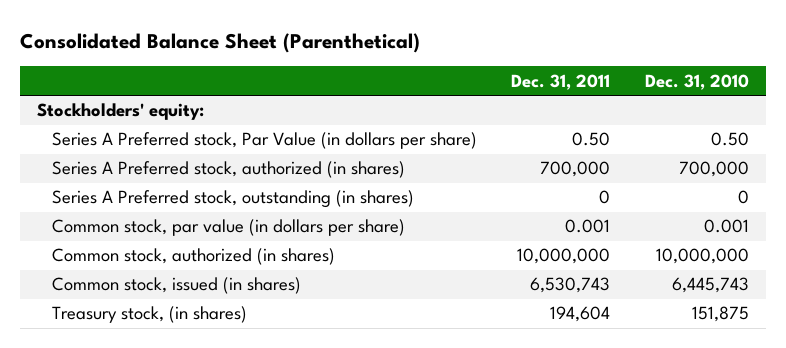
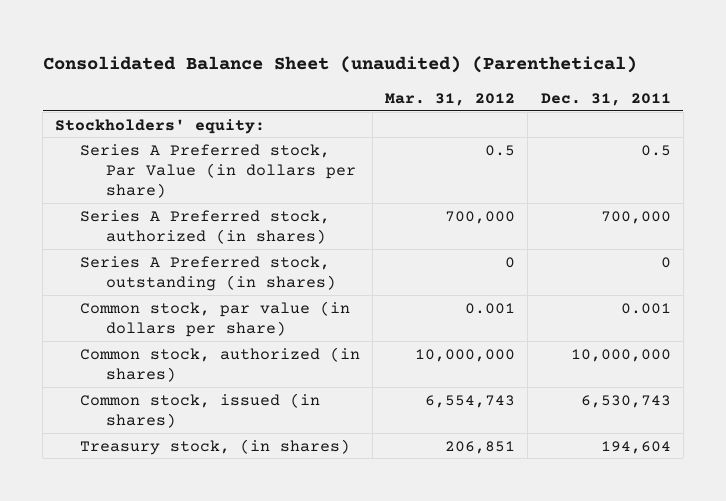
- Consolidated Balance Sheet (Parenthetical)
+ Consolidated Balance Sheet (unaudited) (Parenthetical)
- | Dec. 31, 2011 | Dec. 31, 2010
+ | Mar. 31, 2012 | Dec. 31, 2011
- Series A Preferred stock, Par Value (in dollars per share) | 0.50 | 0.50
+ Series A Preferred stock, Par Value (in dollars per share) | 0.5 | 0.5

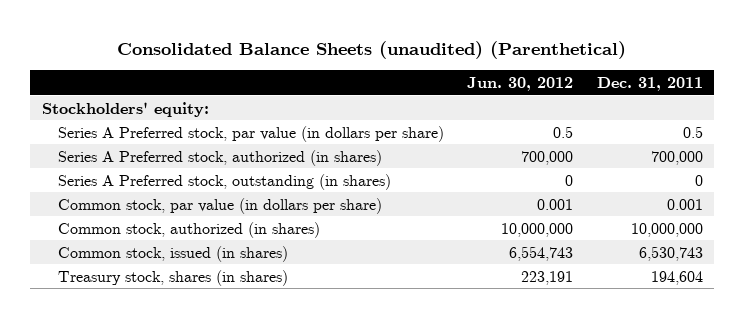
- Consolidated Balance Sheet (unaudited) (Parenthetical)
+ Consolidated Balance Sheets (unaudited) (Parenthetical)
- | Mar. 31, 2012 | Dec. 31, 2011
+ | Jun. 30, 2012 | Dec. 31, 2011
- Series A Preferred stock, Par Value (in dollars per share) | 0.5 | 0.5
+ Series A Preferred stock, par value (in dollars per share) | 0.5 | 0.5
- Treasury stock, (in shares) | 206,851 | 194,604
+ Treasury stock, shares (in shares) | 223,191 | 194,604

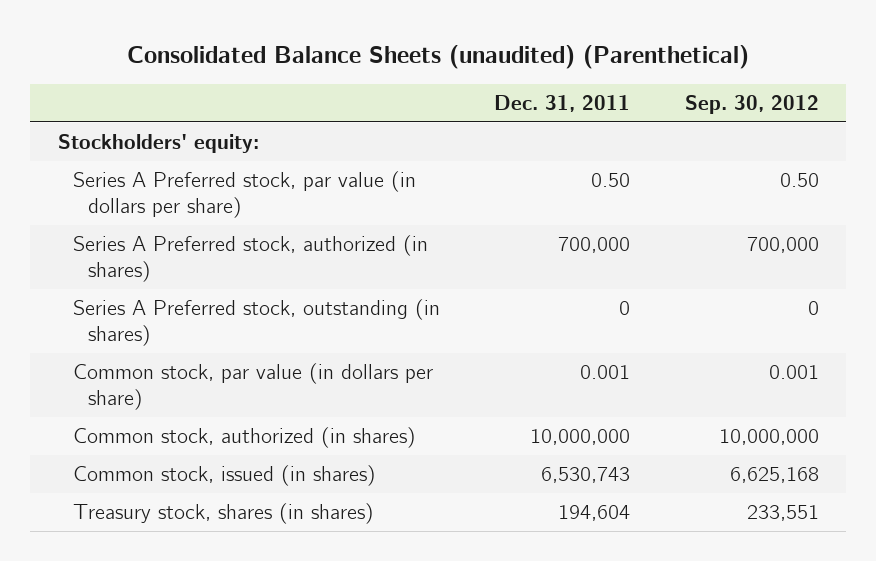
- | Jun. 30, 2012 | Dec. 31, 2011
+ | Dec. 31, 2011 | Sep. 30, 2012
- Series A Preferred stock, par value (in dollars per share) | 0.5 | 0.5
+ Series A Preferred stock, par value (in dollars per share) | 0.50 | 0.50

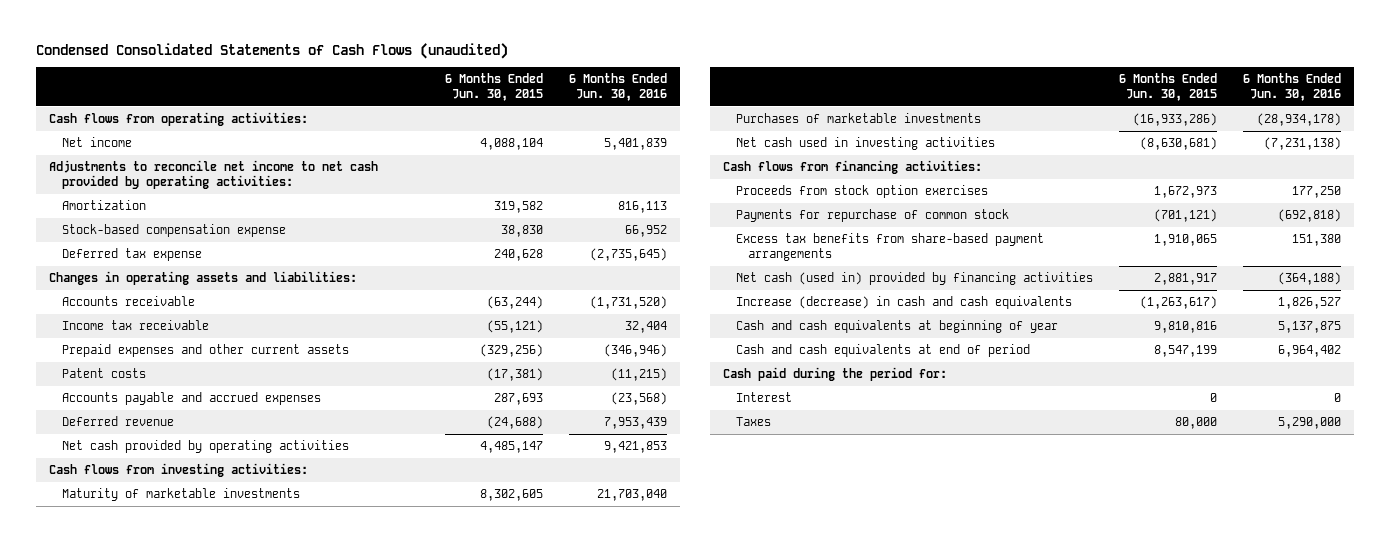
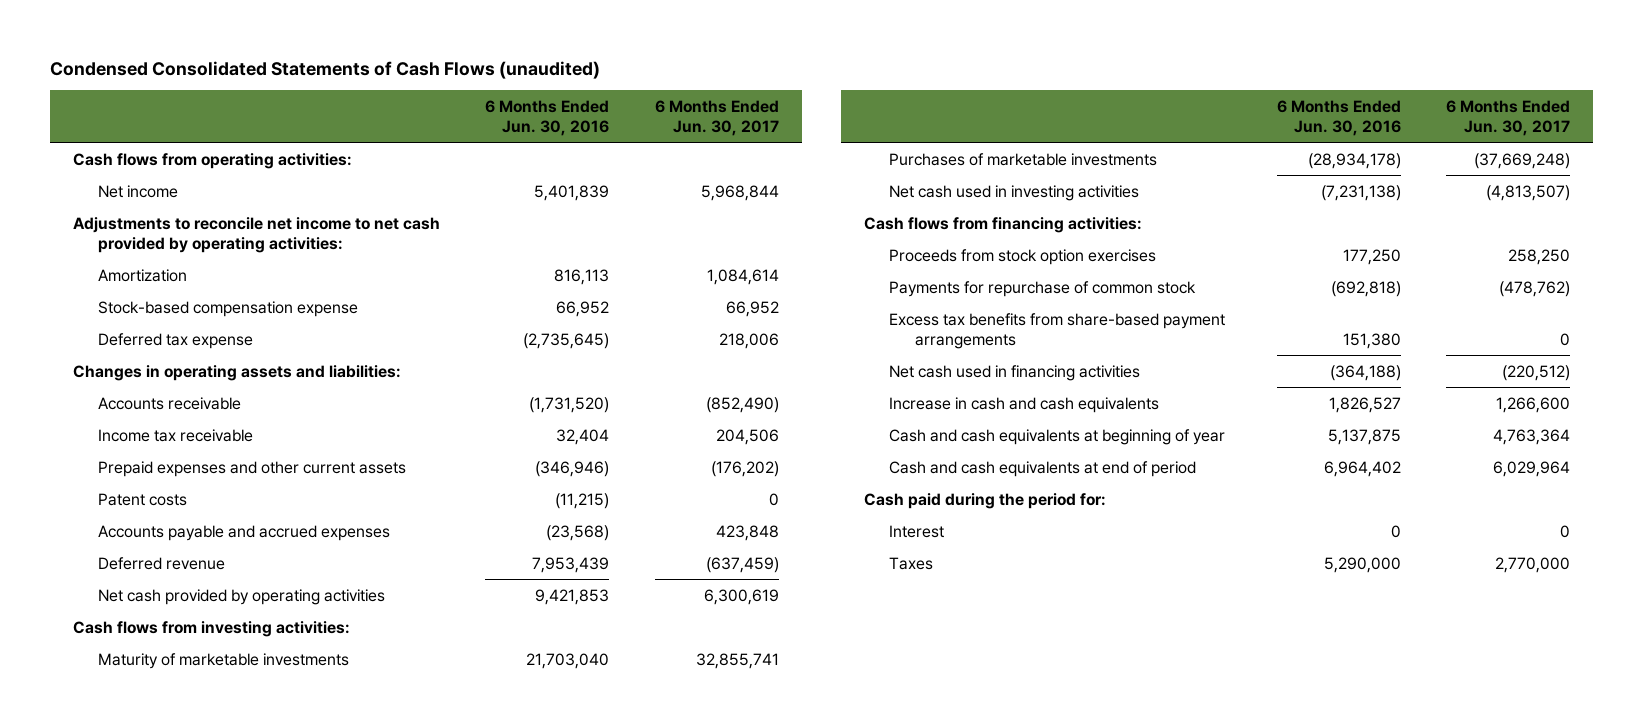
- | 6 Months Ended Jun. 30, 2015 | 6 Months Ended Jun. 30, 2016
+ | 6 Months Ended Jun. 30, 2016 | 6 Months Ended Jun. 30, 2017
- Net cash (used in) provided by financing activities | 2,881,917 | (364,188)
- Increase (decrease) in cash and cash equivalents | (1,263,617) | 1,826,527
+ Net cash used in financing activities | (364,188) | (220,512)
+ Increase in cash and cash equivalents | 1,826,527 | 1,266,600

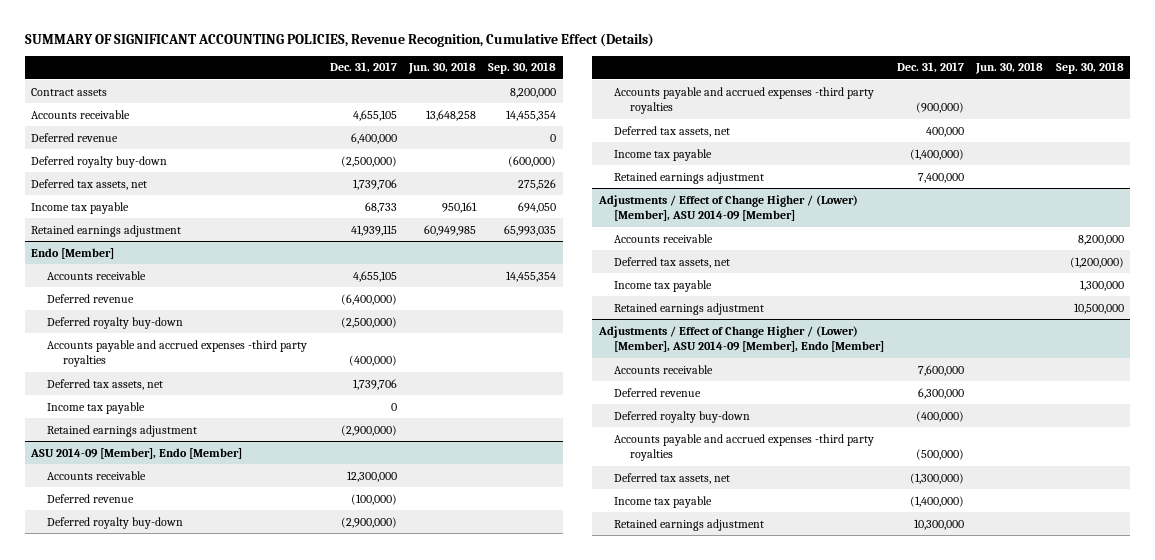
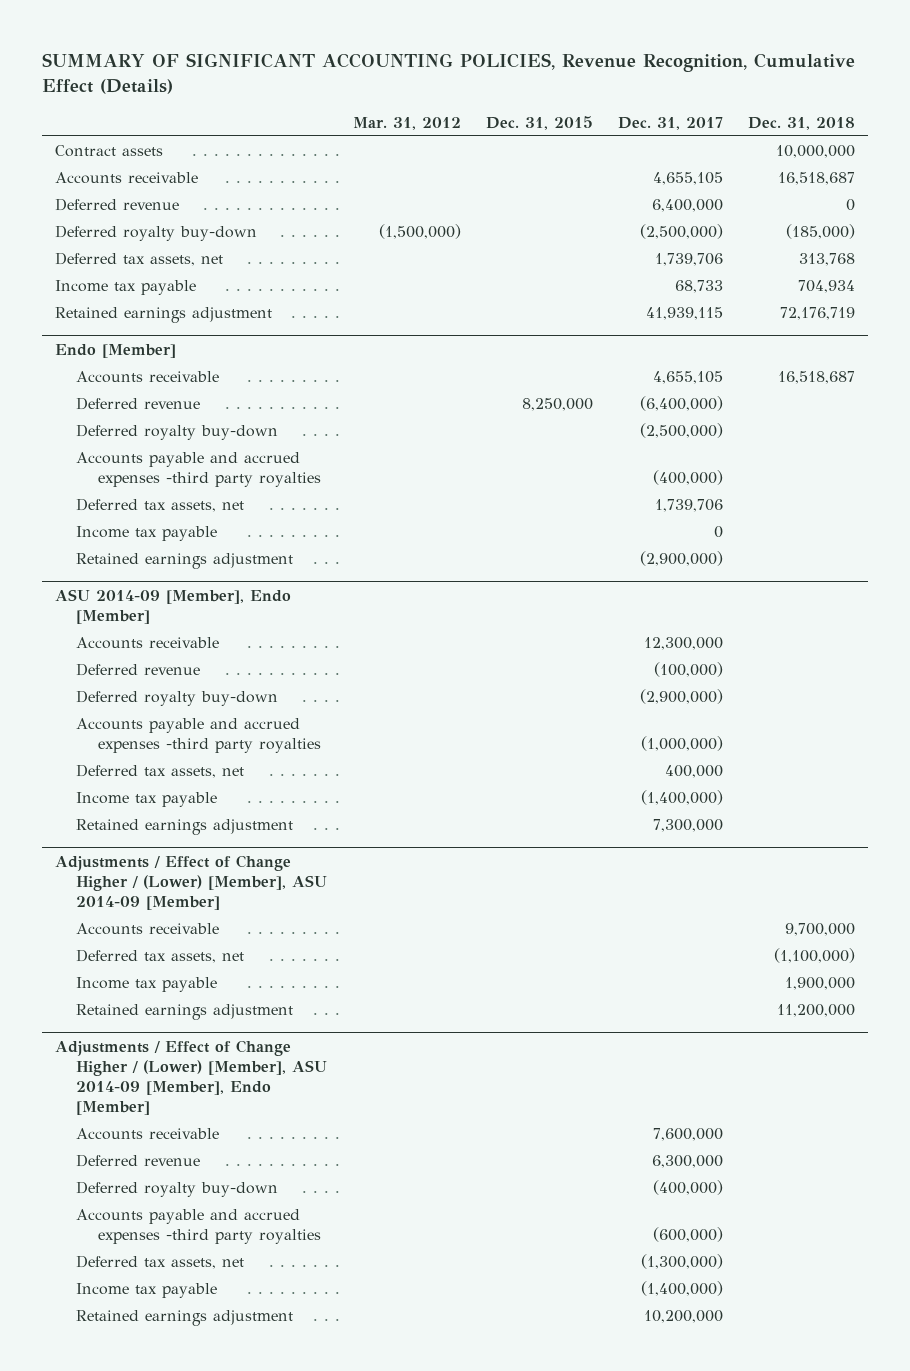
- | Dec. 31, 2017 | Jun. 30, 2018 | Sep. 30, 2018
+ | Mar. 31, 2012 | Dec. 31, 2015 | Dec. 31, 2017 | Dec. 31, 2018
@ ASU 2014-09 [Member], Endo [Member]
- Accounts payable and accrued expenses -third party royalties | (900,000) | |
+ Accounts payable and accrued expenses -third party royalties | | | (1,000,000) |
- Retained earnings adjustment | 7,400,000 | |
+ Retained earnings adjustment | | | 7,300,000 |
@ Adjustments / Effect of Change Higher / (Lower) [Member], ASU 2014-09 [Member], Endo [Member]
- Accounts payable and accrued expenses -third party royalties | (500,000) | |
+ Accounts payable and accrued expenses -third party royalties | | | (600,000) |
- Retained earnings adjustment | 10,300,000 | |
+ Retained earnings adjustment | | | 10,200,000 |

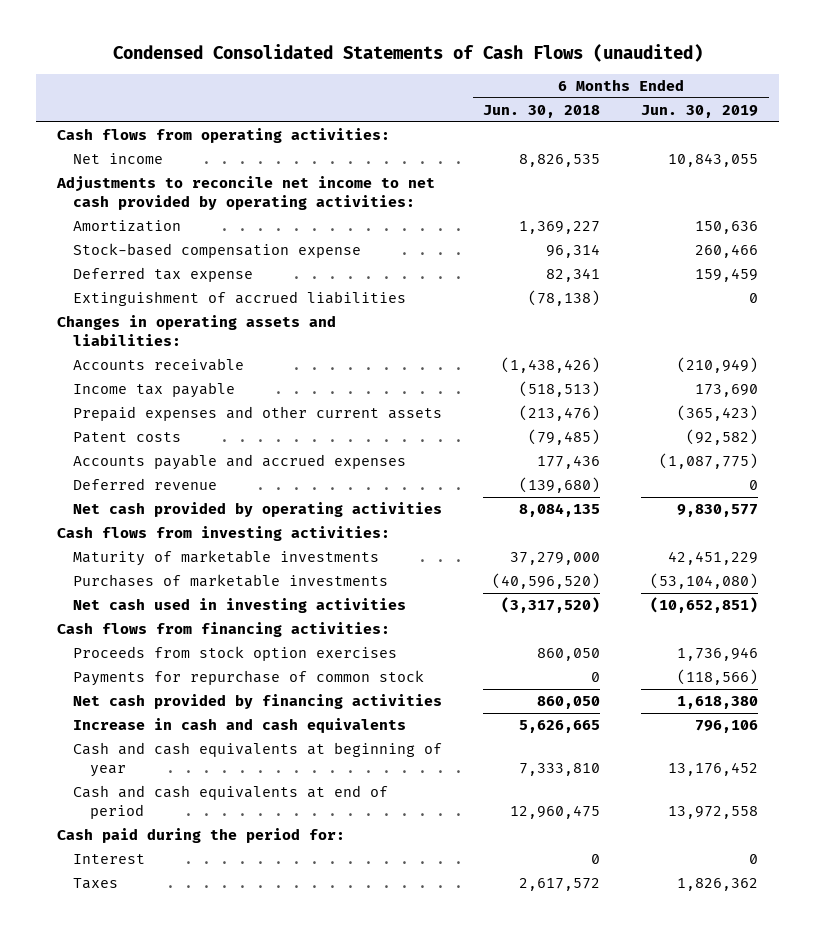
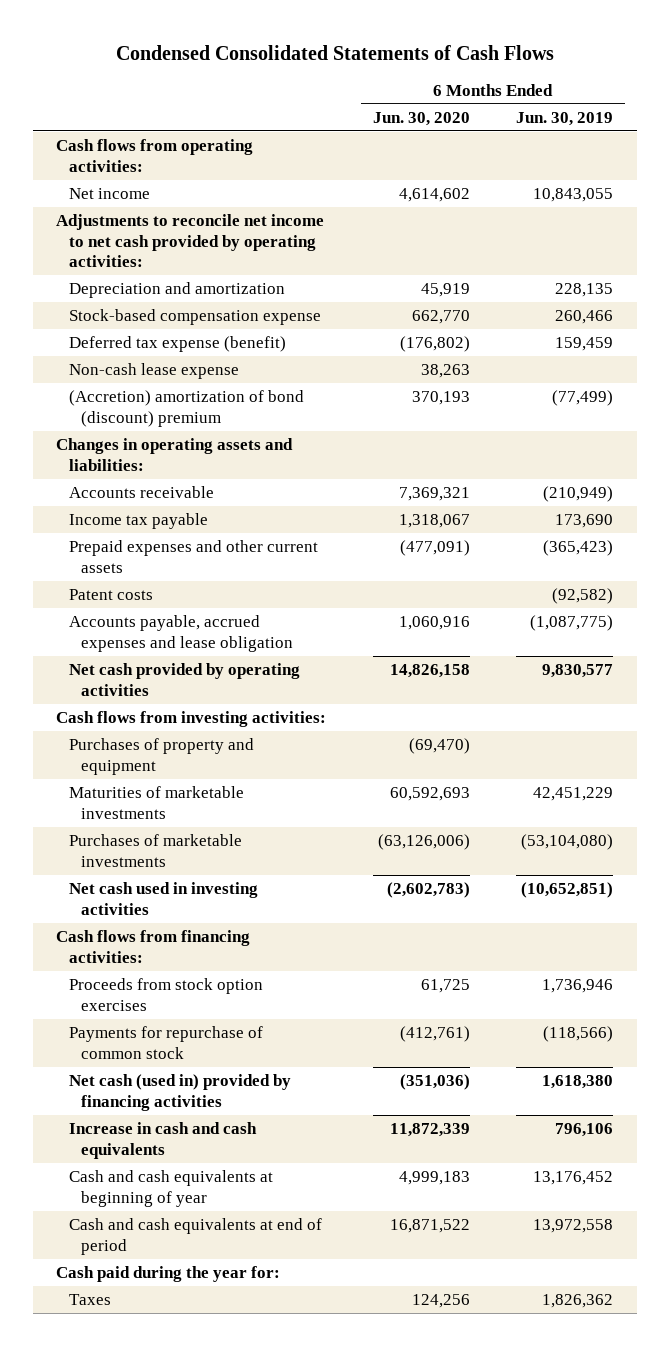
- Condensed Consolidated Statements of Cash Flows (unaudited)
+ Condensed Consolidated Statements of Cash Flows
- | 6 Months Ended Jun. 30, 2018 | 6 Months Ended Jun. 30, 2019
+ | 6 Months Ended Jun. 30, 2020 | 6 Months Ended Jun. 30, 2019
- Amortization | 1,369,227 | 150,636
+ Depreciation and amortization | 45,919 | 228,135
- Deferred tax expense | 82,341 | 159,459
- Extinguishment of accrued liabilities | (78,138) | 0
+ Deferred tax expense (benefit) | (176,802) | 159,459
+ Non-cash lease expense | 38,263 |
+ (Accretion) amortization of bond (discount) premium | 370,193 | (77,499)
- Accounts payable and accrued expenses | 177,436 | (1,087,775)
- Deferred revenue | (139,680) | 0
+ Accounts payable, accrued expenses and lease obligation | 1,060,916 | (1,087,775)
- Maturity of marketable investments | 37,279,000 | 42,451,229
+ Purchases of property and equipment | (69,470) |
+ Maturities of marketable investments | 60,592,693 | 42,451,229
- Net cash provided by financing activities | 860,050 | 1,618,380
+ Net cash (used in) provided by financing activities | (351,036) | 1,618,380
- Cash paid during the period for:
- Interest | 0 | 0
+ Cash paid during the year for:

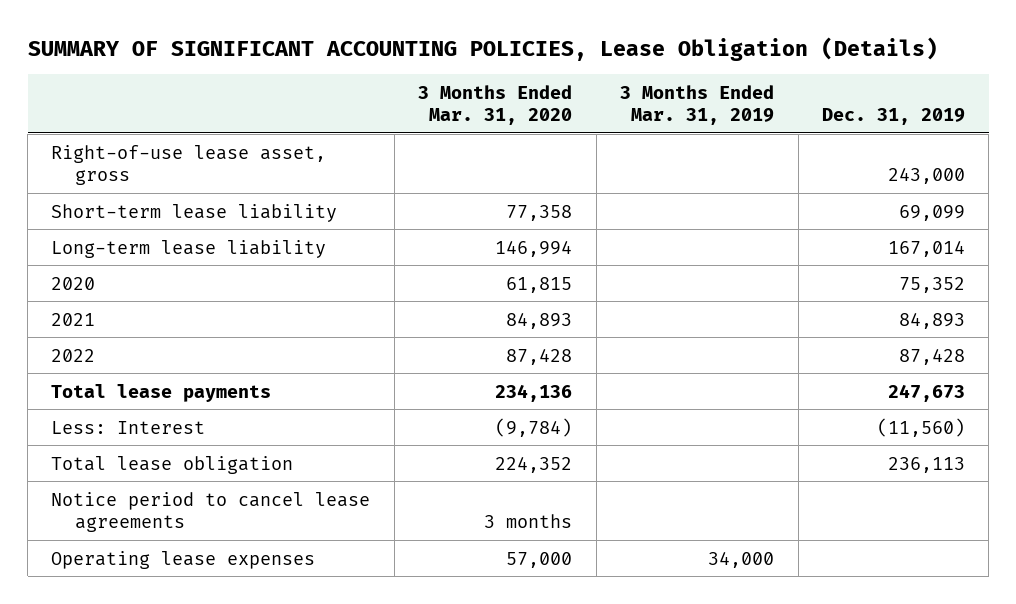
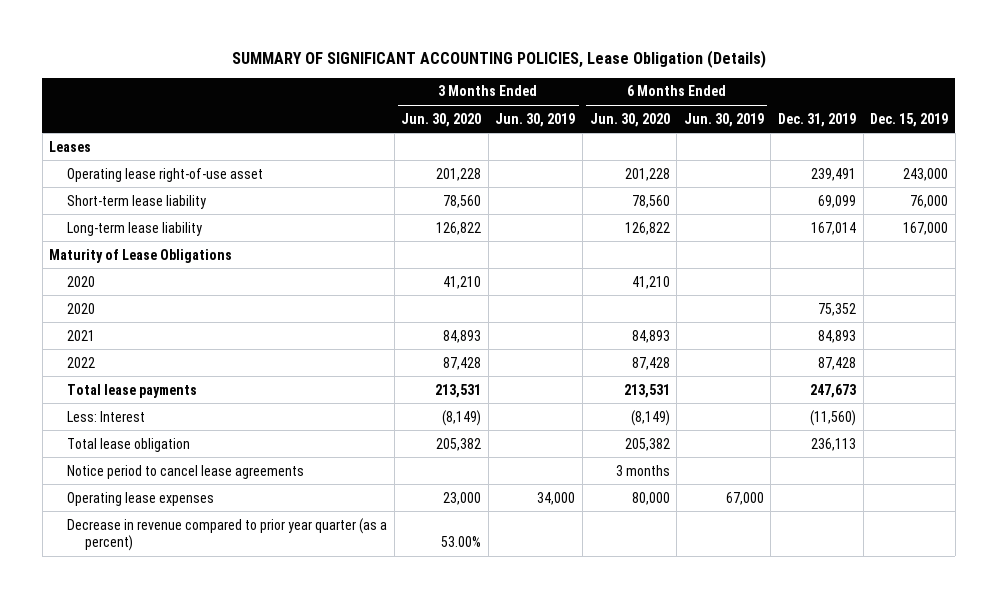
- | 3 Months Ended Mar. 31, 2020 | 3 Months Ended Mar. 31, 2019 | Dec. 31, 2019
+ | 3 Months Ended Jun. 30, 2020 | 3 Months Ended Jun. 30, 2019 | 6 Months Ended Jun. 30, 2020 | 6 Months Ended Jun. 30, 2019 | Dec. 31, 2019 | Dec. 15, 2019
- Right-of-use lease asset, gross | | | 243,000
+ Leases
+ Operating lease right-of-use asset | 201,228 | | 201,228 | | 239,491 | 243,000
+ Maturity of Lease Obligations
+ 2020 | 41,210 | | 41,210 | | |
+ Decrease in revenue compared to prior year quarter (as a percent) | 53.00% | | | | |

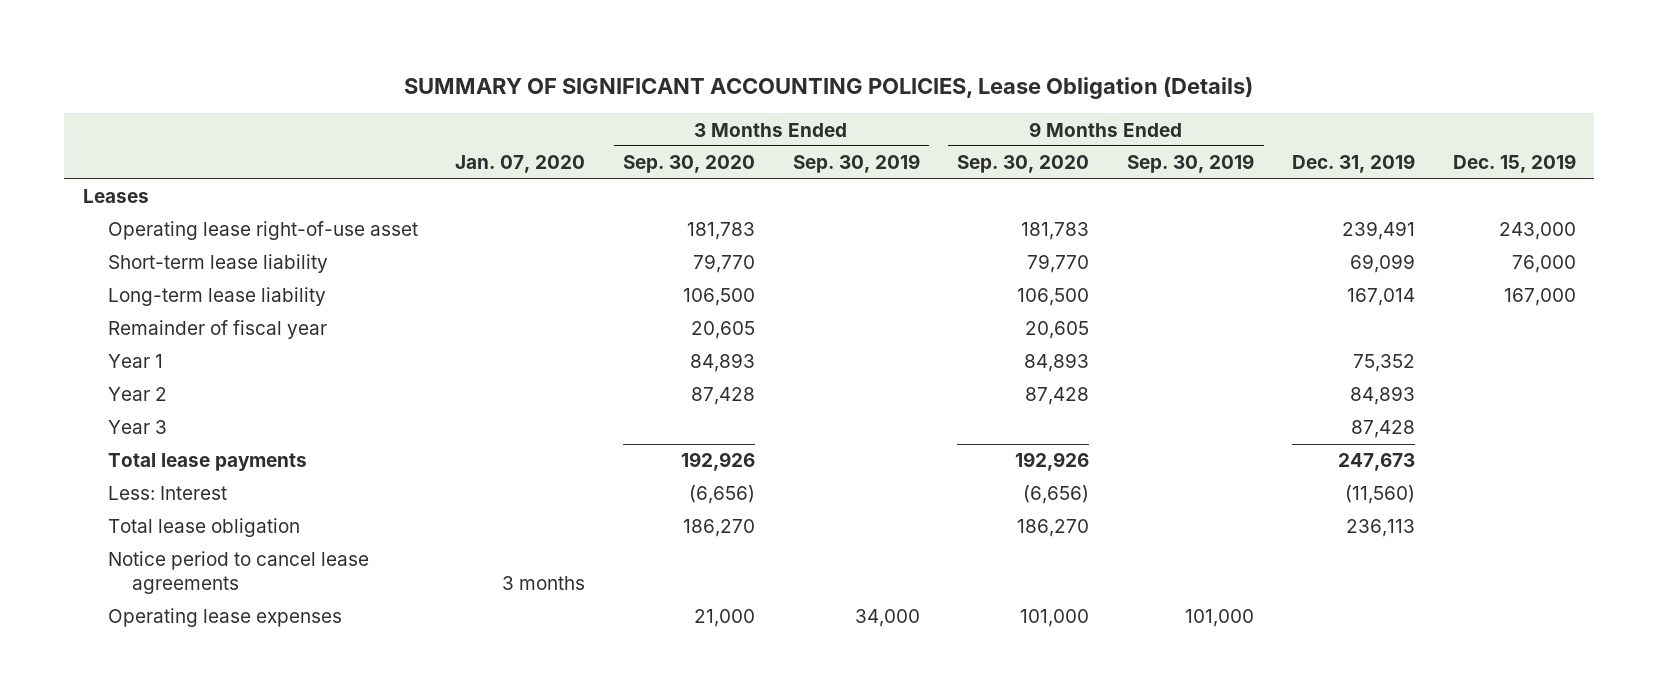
- | 3 Months Ended Jun. 30, 2020 | 3 Months Ended Jun. 30, 2019 | 6 Months Ended Jun. 30, 2020 | 6 Months Ended Jun. 30, 2019 | Dec. 31, 2019 | Dec. 15, 2019
+ | Jan. 07, 2020 | 3 Months Ended Sep. 30, 2020 | 3 Months Ended Sep. 30, 2019 | 9 Months Ended Sep. 30, 2020 | 9 Months Ended Sep. 30, 2019 | Dec. 31, 2019 | Dec. 15, 2019
- Maturity of Lease Obligations
- 2020 | 41,210 | | 41,210 | | |
- 2020 | | | | | 75,352 |
- 2021 | 84,893 | | 84,893 | | 84,893 |
- 2022 | 87,428 | | 87,428 | | 87,428 |
+ Remainder of fiscal year | | 20,605 | | 20,605 | | |
+ Year 1 | | 84,893 | | 84,893 | | 75,352 |
+ Year 2 | | 87,428 | | 87,428 | | 84,893 |
+ Year 3 | | | | | | 87,428 |
- Decrease in revenue compared to prior year quarter (as a percent) | 53.00% | | | | |

